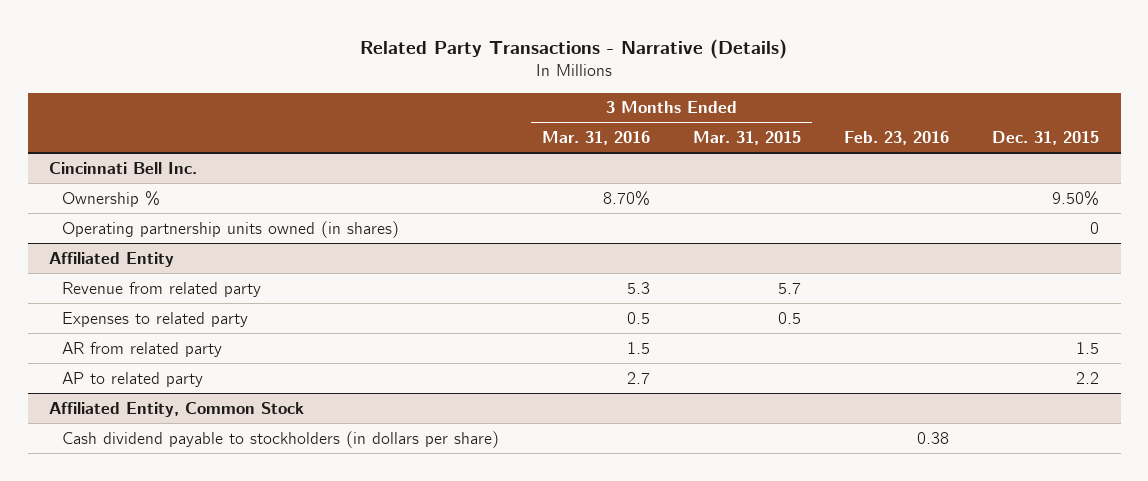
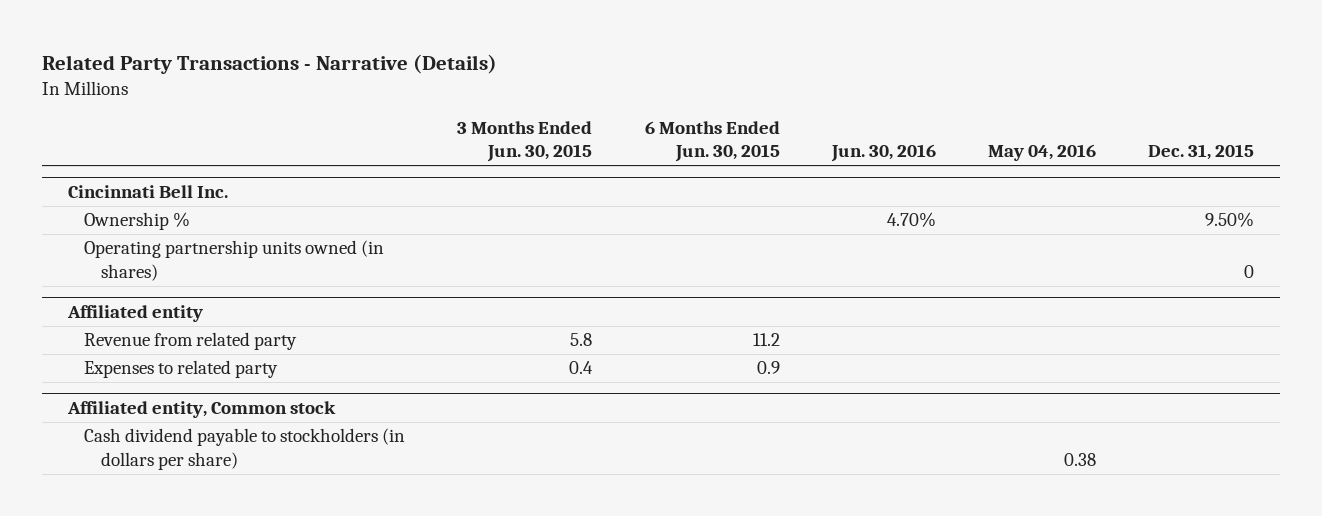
- | 3 Months Ended Mar. 31, 2016 | 3 Months Ended Mar. 31, 2015 | Feb. 23, 2016 | Dec. 31, 2015
+ | 3 Months Ended Jun. 30, 2015 | 6 Months Ended Jun. 30, 2015 | Jun. 30, 2016 | May 04, 2016 | Dec. 31, 2015
- Affiliated Entity
+ Affiliated entity
- AR from related party | 1.5 | | | 1.5
- AP to related party | 2.7 | | | 2.2
- Affiliated Entity, Common Stock
+ Affiliated entity, Common stock

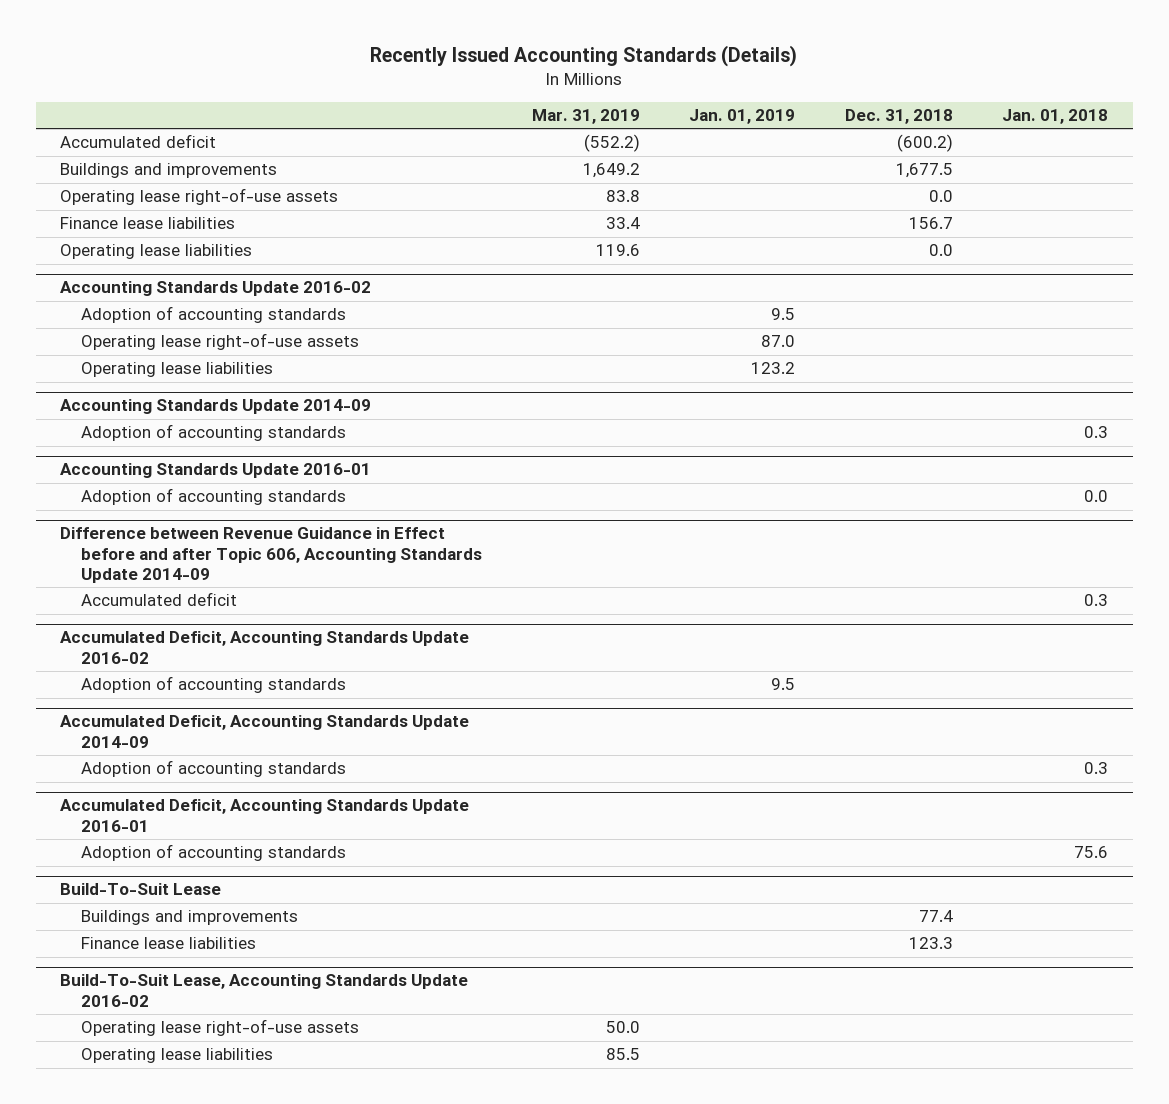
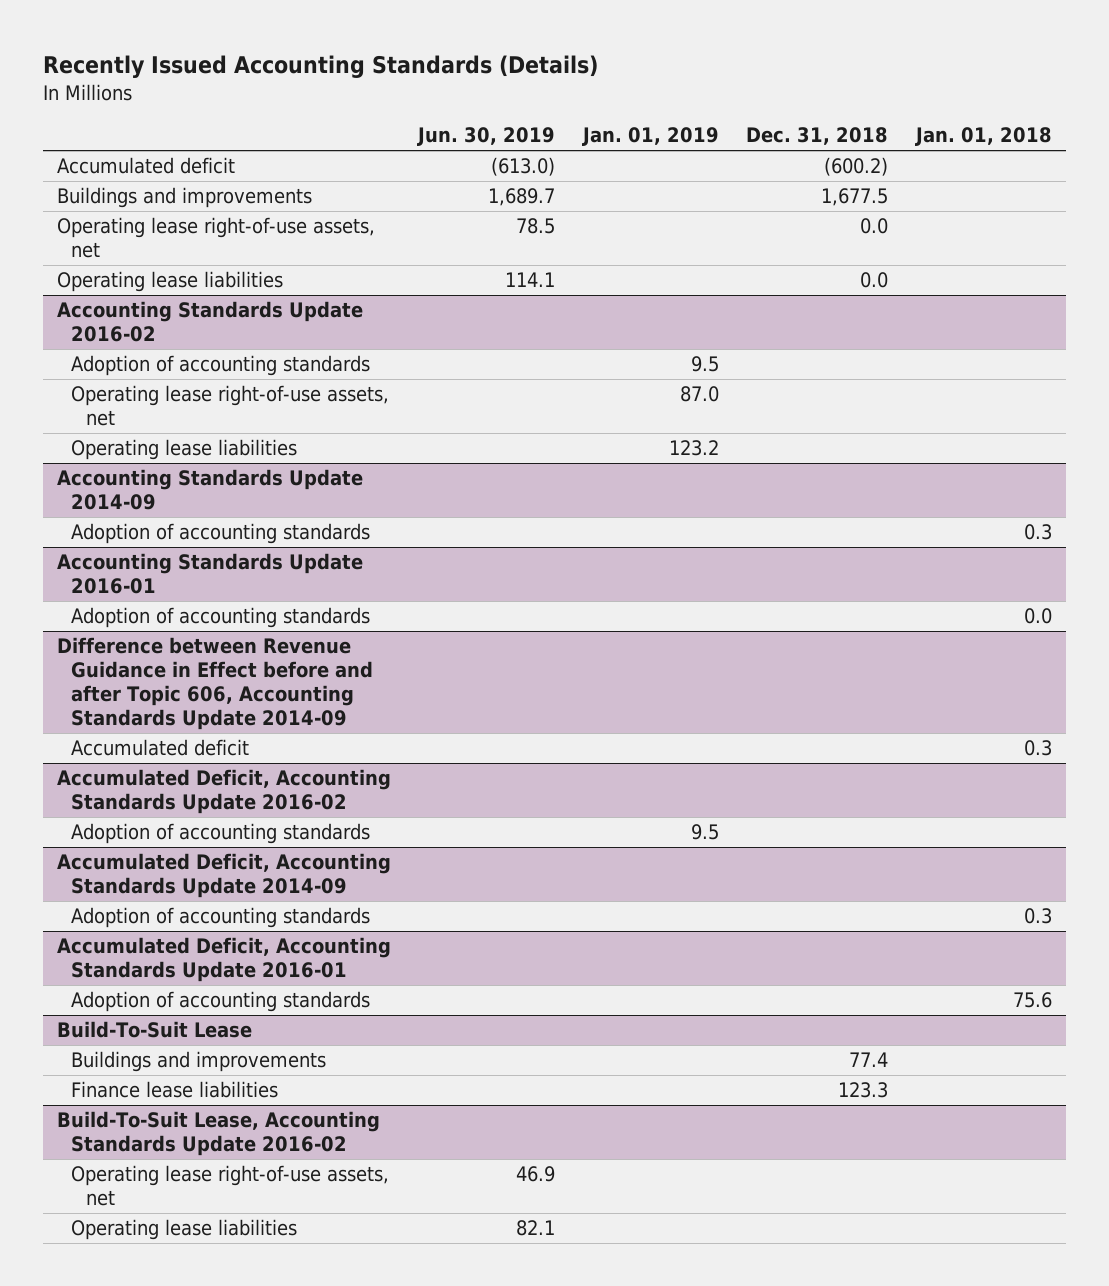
- | Mar. 31, 2019 | Jan. 01, 2019 | Dec. 31, 2018 | Jan. 01, 2018
+ | Jun. 30, 2019 | Jan. 01, 2019 | Dec. 31, 2018 | Jan. 01, 2018
- Operating lease right-of-use assets | 83.8 | | 0.0 |
- Finance lease liabilities | 33.4 | | 156.7 |
+ Operating lease right-of-use assets, net | 78.5 | | 0.0 |
@ Accounting Standards Update 2016-02
- Operating lease right-of-use assets | | 87.0 | |
+ Operating lease right-of-use assets, net | | 87.0 | |
@ Build-To-Suit Lease, Accounting Standards Update 2016-02
- Operating lease right-of-use assets | 50.0 | | |
+ Operating lease right-of-use assets, net | 46.9 | | |

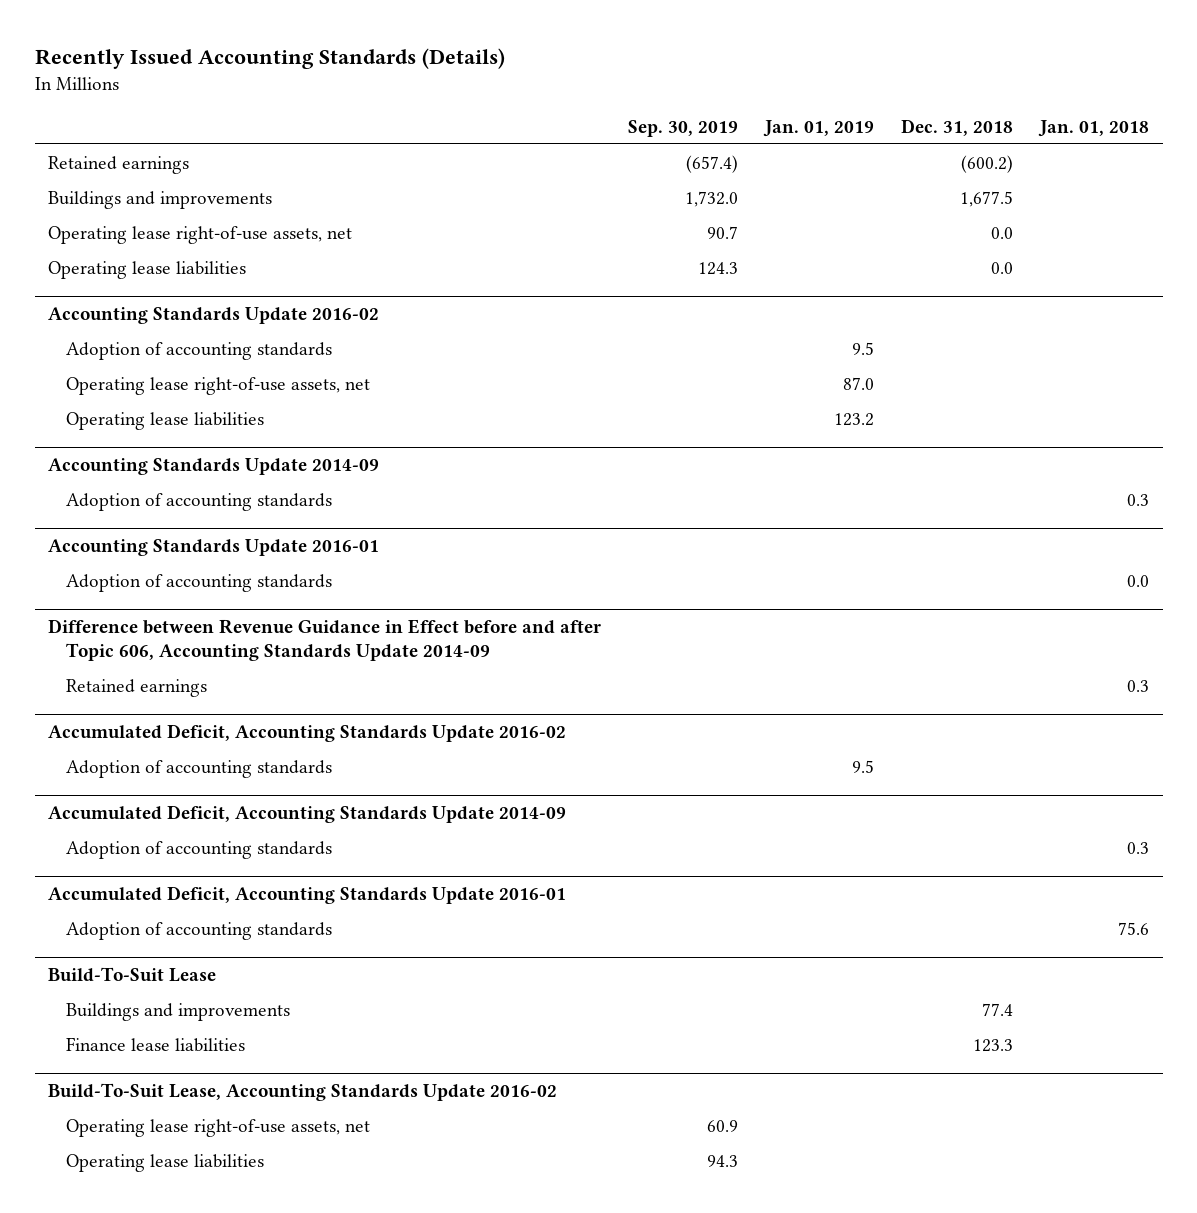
- | Jun. 30, 2019 | Jan. 01, 2019 | Dec. 31, 2018 | Jan. 01, 2018
+ | Sep. 30, 2019 | Jan. 01, 2019 | Dec. 31, 2018 | Jan. 01, 2018
- Accumulated deficit | (613.0) | | (600.2) |
+ Retained earnings | (657.4) | | (600.2) |
@ Difference between Revenue Guidance in Effect before and after Topic 606, Accounting Standards Update 2014-09
- Accumulated deficit | | | | 0.3
+ Retained earnings | | | | 0.3

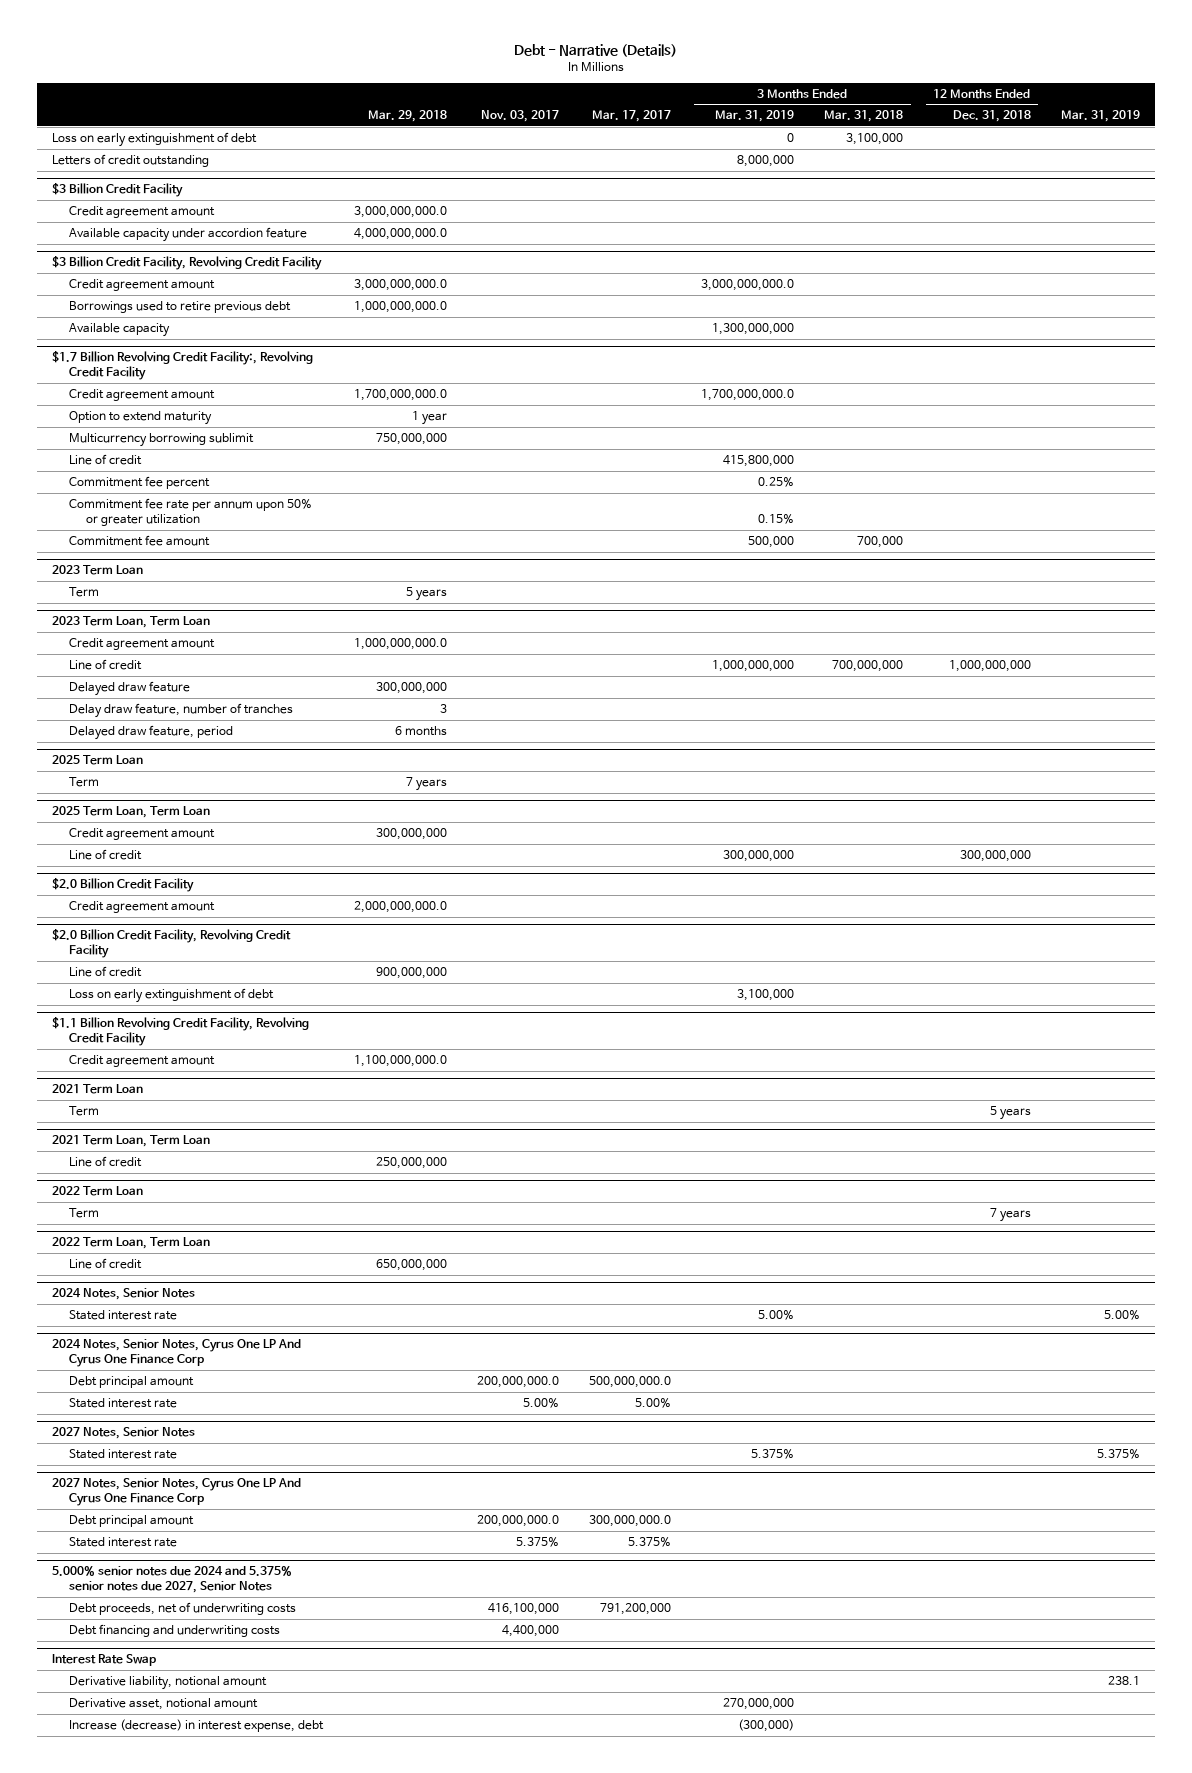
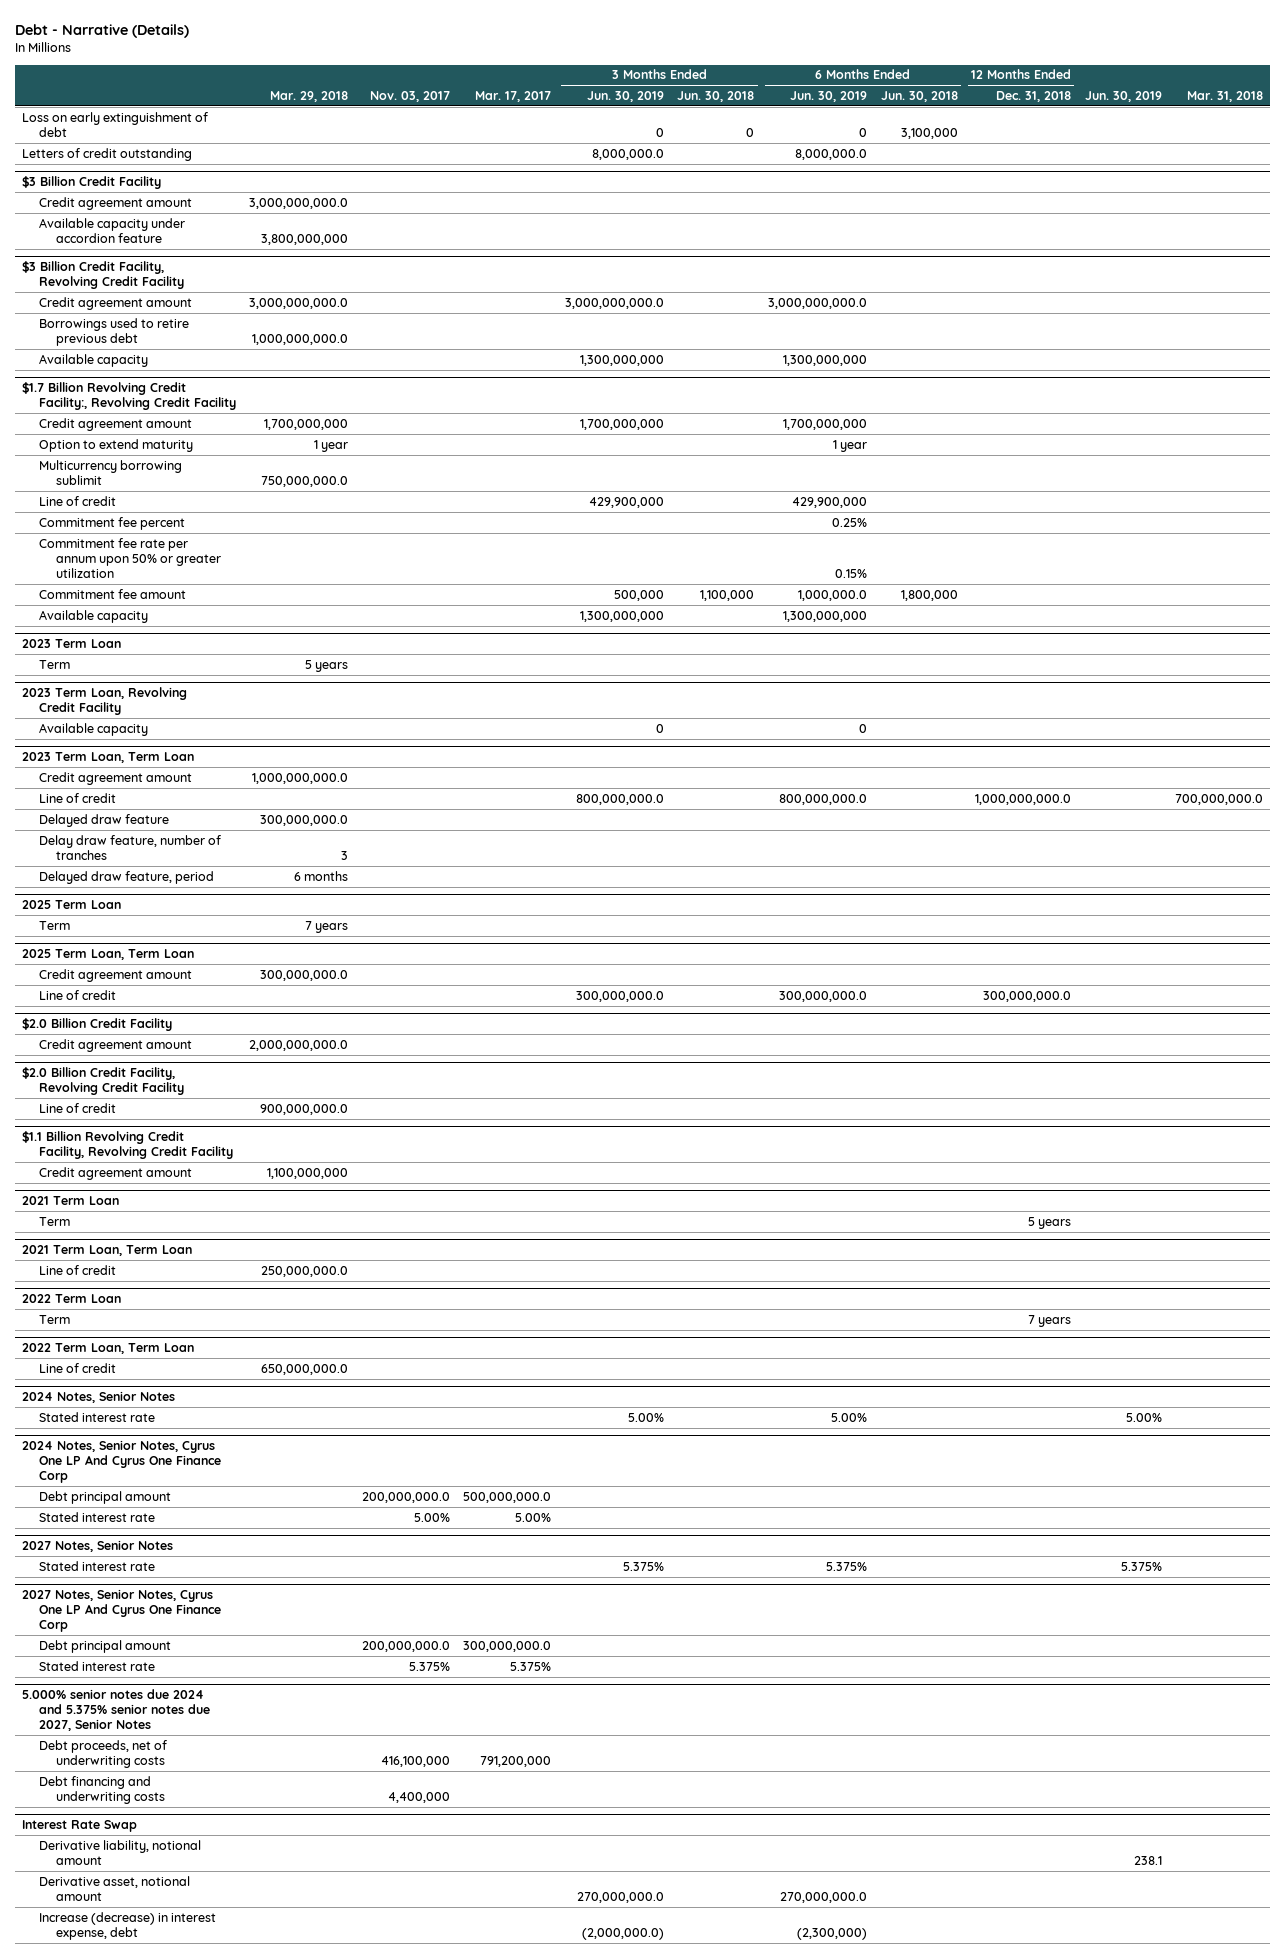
- | Mar. 29, 2018 | Nov. 03, 2017 | Mar. 17, 2017 | 3 Months Ended Mar. 31, 2019 | 3 Months Ended Mar. 31, 2018 | 12 Months Ended Dec. 31, 2018 | Mar. 31, 2019
+ | Mar. 29, 2018 | Nov. 03, 2017 | Mar. 17, 2017 | 3 Months Ended Jun. 30, 2019 | 3 Months Ended Jun. 30, 2018 | 6 Months Ended Jun. 30, 2019 | 6 Months Ended Jun. 30, 2018 | 12 Months Ended Dec. 31, 2018 | Jun. 30, 2019 | Mar. 31, 2018
@ $3 Billion Credit Facility
- Available capacity under accordion feature | 4,000,000,000.0 | | | | | |
+ Available capacity under accordion feature | 3,800,000,000 | | | | | | | | |
@ $1.7 Billion Revolving Credit Facility:, Revolving Credit Facility
- Credit agreement amount | 1,700,000,000.0 | | | 1,700,000,000.0 | | |
+ Credit agreement amount | 1,700,000,000 | | | 1,700,000,000 | | 1,700,000,000 | | | |
- Multicurrency borrowing sublimit | 750,000,000 | | | | | |
+ Multicurrency borrowing sublimit | 750,000,000.0 | | | | | | | | |
+ Available capacity | | | | 1,300,000,000 | | 1,300,000,000 | | | |
+ 2023 Term Loan, Revolving Credit Facility
+ Available capacity | | | | 0 | | 0 | | | |
@ 2023 Term Loan, Term Loan
- Line of credit | | | | 1,000,000,000 | 700,000,000 | 1,000,000,000 |
- Delayed draw feature | 300,000,000 | | | | | |
+ Line of credit | | | | 800,000,000.0 | | 800,000,000.0 | | 1,000,000,000.0 | | 700,000,000.0
+ Delayed draw feature | 300,000,000.0 | | | | | | | | |
@ 2025 Term Loan, Term Loan
- Credit agreement amount | 300,000,000 | | | | | |
- Line of credit | | | | 300,000,000 | | 300,000,000 |
+ Credit agreement amount | 300,000,000.0 | | | | | | | | |
+ Line of credit | | | | 300,000,000.0 | | 300,000,000.0 | | 300,000,000.0 | |
@ $2.0 Billion Credit Facility, Revolving Credit Facility
- Line of credit | 900,000,000 | | | | | |
- Loss on early extinguishment of debt | | | | 3,100,000 | | |
+ Line of credit | 900,000,000.0 | | | | | | | | |
@ $1.1 Billion Revolving Credit Facility, Revolving Credit Facility
- Credit agreement amount | 1,100,000,000.0 | | | | | |
+ Credit agreement amount | 1,100,000,000 | | | | | | | | |
@ 2021 Term Loan, Term Loan
- Line of credit | 250,000,000 | | | | | |
+ Line of credit | 250,000,000.0 | | | | | | | | |
@ 2022 Term Loan, Term Loan
- Line of credit | 650,000,000 | | | | | |
+ Line of credit | 650,000,000.0 | | | | | | | | |

